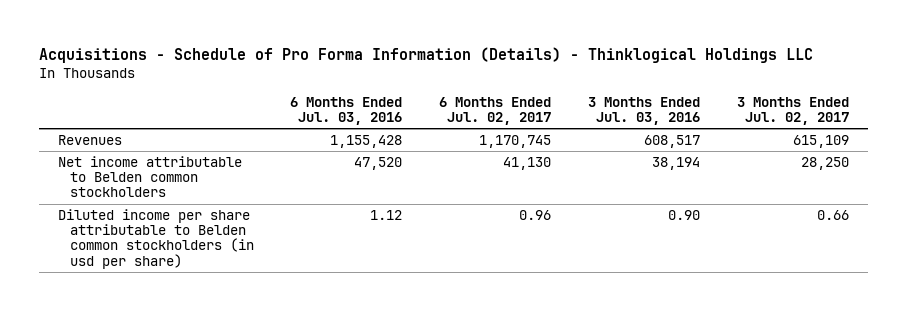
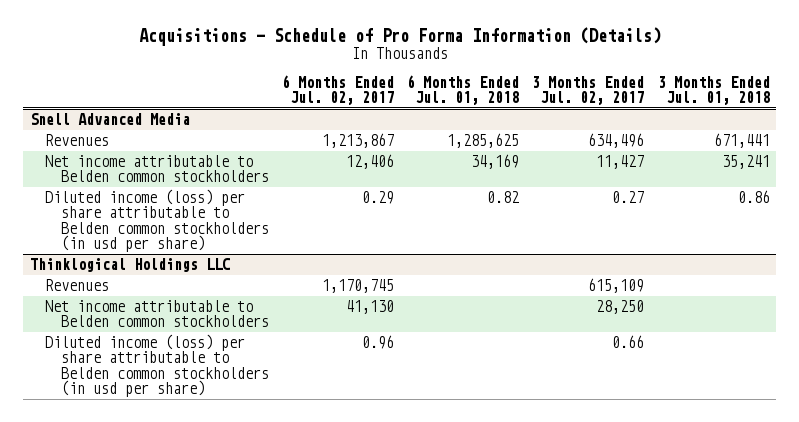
- Acquisitions - Schedule of Pro Forma Information (Details) - Thinklogical Holdings LLC
+ Acquisitions - Schedule of Pro Forma Information (Details)
- | 6 Months Ended Jul. 03, 2016 | 6 Months Ended Jul. 02, 2017 | 3 Months Ended Jul. 03, 2016 | 3 Months Ended Jul. 02, 2017
+ | 6 Months Ended Jul. 02, 2017 | 6 Months Ended Jul. 01, 2018 | 3 Months Ended Jul. 02, 2017 | 3 Months Ended Jul. 01, 2018
+ Snell Advanced Media
+ Revenues | 1,213,867 | 1,285,625 | 634,496 | 671,441
+ Net income attributable to Belden common stockholders | 12,406 | 34,169 | 11,427 | 35,241
+ Diluted income (loss) per share attributable to Belden common stockholders (in usd per share) | 0.29 | 0.82 | 0.27 | 0.86
+ Thinklogical Holdings LLC
- Diluted income per share attributable to Belden common stockholders (in usd per share) | 1.12 | 0.96 | 0.90 | 0.66
+ Diluted income (loss) per share attributable to Belden common stockholders (in usd per share) | 0.96 | | 0.66 |

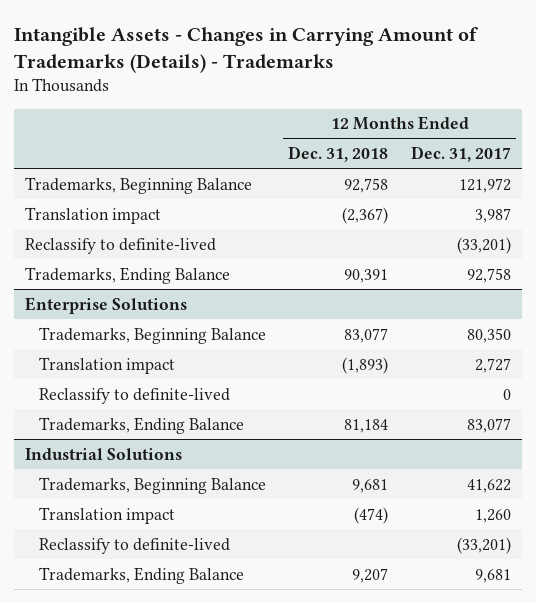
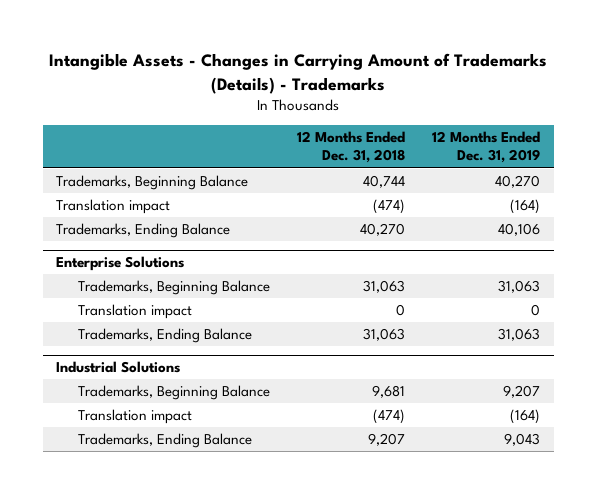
- | 12 Months Ended Dec. 31, 2018 | 12 Months Ended Dec. 31, 2017
+ | 12 Months Ended Dec. 31, 2018 | 12 Months Ended Dec. 31, 2019
- Trademarks, Beginning Balance | 92,758 | 121,972
- Translation impact | (2,367) | 3,987
- Reclassify to definite-lived | | (33,201)
- Trademarks, Ending Balance | 90,391 | 92,758
+ Trademarks, Beginning Balance | 40,744 | 40,270
+ Translation impact | (474) | (164)
+ Trademarks, Ending Balance | 40,270 | 40,106
@ Enterprise Solutions
- Trademarks, Beginning Balance | 83,077 | 80,350
- Translation impact | (1,893) | 2,727
- Reclassify to definite-lived | | 0
- Trademarks, Ending Balance | 81,184 | 83,077
+ Trademarks, Beginning Balance | 31,063 | 31,063
+ Translation impact | 0 | 0
+ Trademarks, Ending Balance | 31,063 | 31,063
@ Industrial Solutions
- Reclassify to definite-lived | | (33,201)

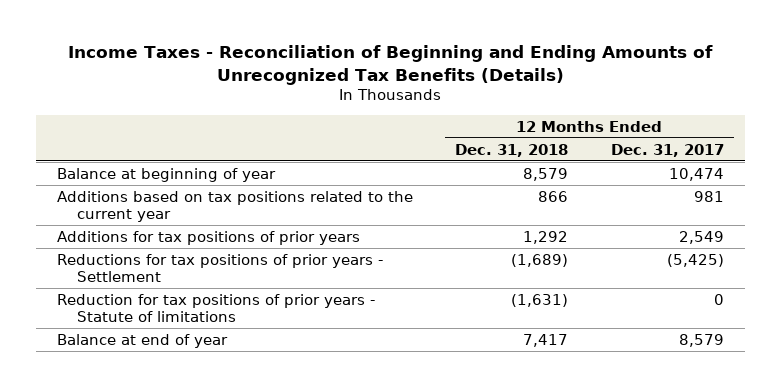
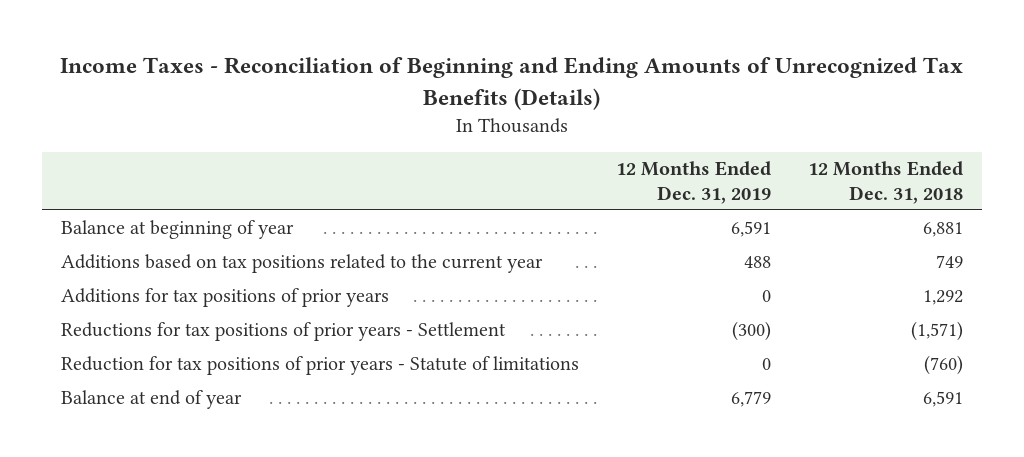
- | 12 Months Ended Dec. 31, 2018 | 12 Months Ended Dec. 31, 2017
+ | 12 Months Ended Dec. 31, 2019 | 12 Months Ended Dec. 31, 2018
- Balance at beginning of year | 8,579 | 10,474
- Additions based on tax positions related to the current year | 866 | 981
+ Balance at beginning of year | 6,591 | 6,881
+ Additions based on tax positions related to the current year | 488 | 749
- Reductions for tax positions of prior years - Settlement | (1,689) | (5,425)
- Reduction for tax positions of prior years - Statute of limitations | (1,631) | 0
- Balance at end of year | 7,417 | 8,579
+ Reductions for tax positions of prior years - Settlement | (300) | (1,571)
+ Reduction for tax positions of prior years - Statute of limitations | 0 | (760)
+ Balance at end of year | 6,779 | 6,591

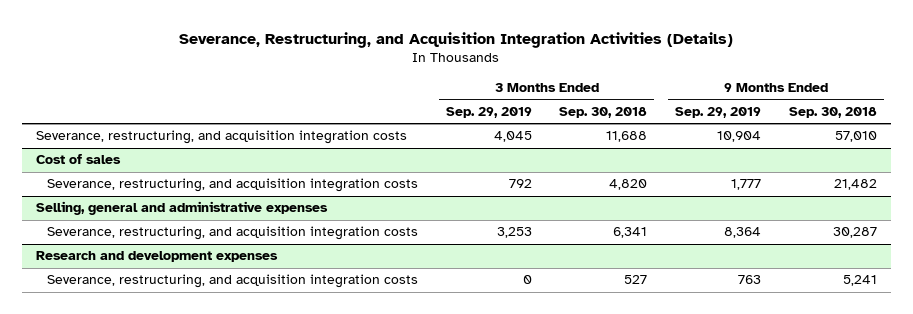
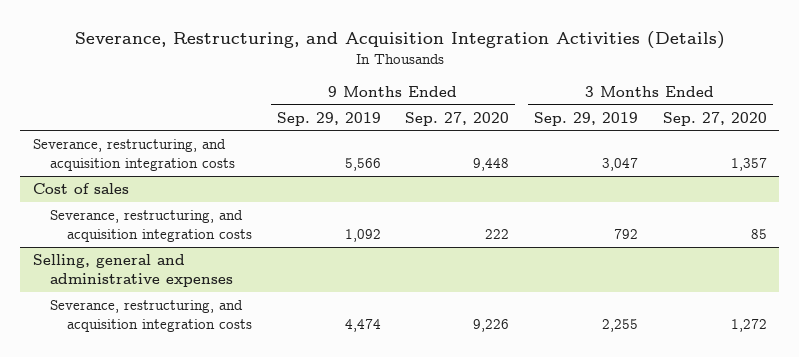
- | 3 Months Ended Sep. 29, 2019 | 3 Months Ended Sep. 30, 2018 | 9 Months Ended Sep. 29, 2019 | 9 Months Ended Sep. 30, 2018
+ | 9 Months Ended Sep. 29, 2019 | 9 Months Ended Sep. 27, 2020 | 3 Months Ended Sep. 29, 2019 | 3 Months Ended Sep. 27, 2020
- Severance, restructuring, and acquisition integration costs | 4,045 | 11,688 | 10,904 | 57,010
+ Severance, restructuring, and acquisition integration costs | 5,566 | 9,448 | 3,047 | 1,357
@ Cost of sales
- Severance, restructuring, and acquisition integration costs | 792 | 4,820 | 1,777 | 21,482
+ Severance, restructuring, and acquisition integration costs | 1,092 | 222 | 792 | 85
@ Selling, general and administrative expenses
- Severance, restructuring, and acquisition integration costs | 3,253 | 6,341 | 8,364 | 30,287
- Research and development expenses
- Severance, restructuring, and acquisition integration costs | 0 | 527 | 763 | 5,241
@ Selling, general and administrative expenses
+ Severance, restructuring, and acquisition integration costs | 4,474 | 9,226 | 2,255 | 1,272

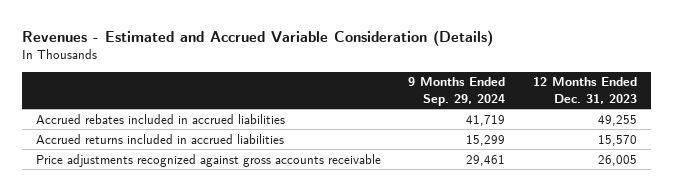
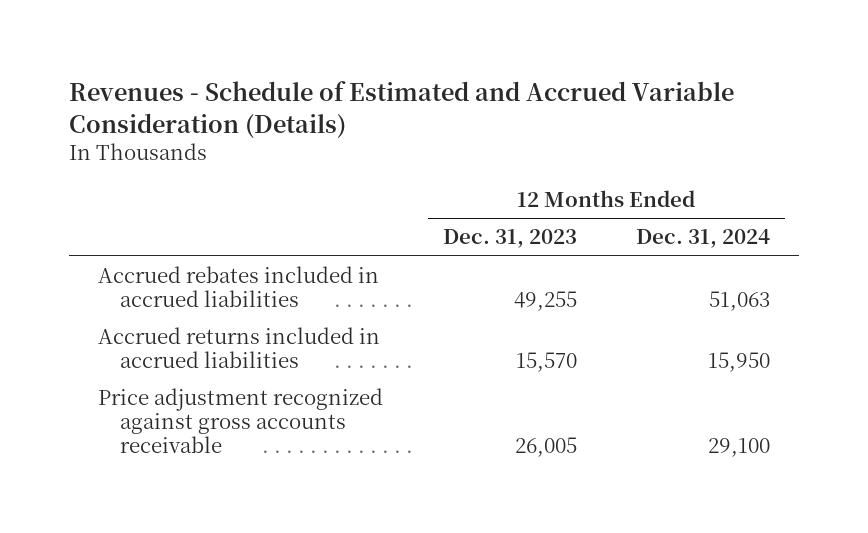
- Revenues - Estimated and Accrued Variable Consideration (Details)
+ Revenues - Schedule of Estimated and Accrued Variable Consideration (Details)
- | 9 Months Ended Sep. 29, 2024 | 12 Months Ended Dec. 31, 2023
+ | 12 Months Ended Dec. 31, 2023 | 12 Months Ended Dec. 31, 2024
- Price adjustments recognized against gross accounts receivable | 29,461 | 26,005
+ Price adjustment recognized against gross accounts receivable | 26,005 | 29,100

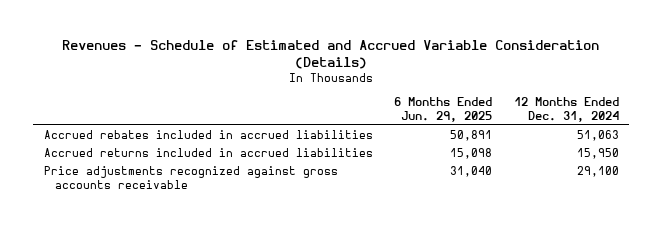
- | 12 Months Ended Dec. 31, 2023 | 12 Months Ended Dec. 31, 2024
+ | 6 Months Ended Jun. 29, 2025 | 12 Months Ended Dec. 31, 2024
- Price adjustment recognized against gross accounts receivable | 26,005 | 29,100
+ Price adjustments recognized against gross accounts receivable | 31,040 | 29,100

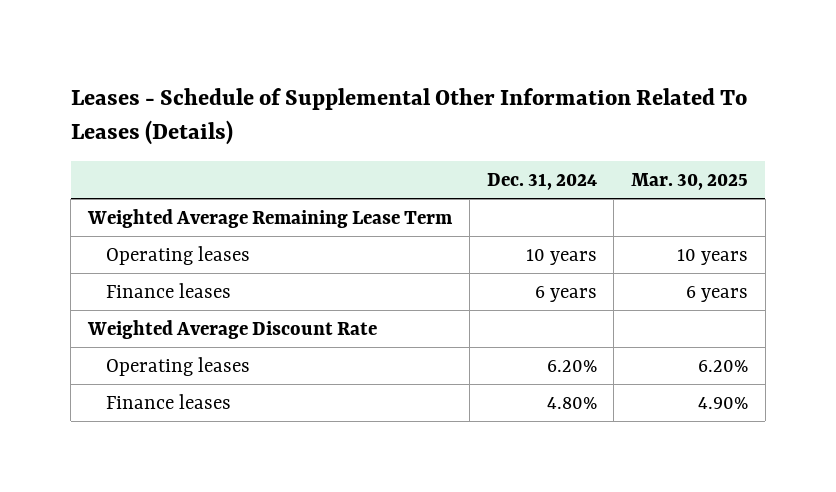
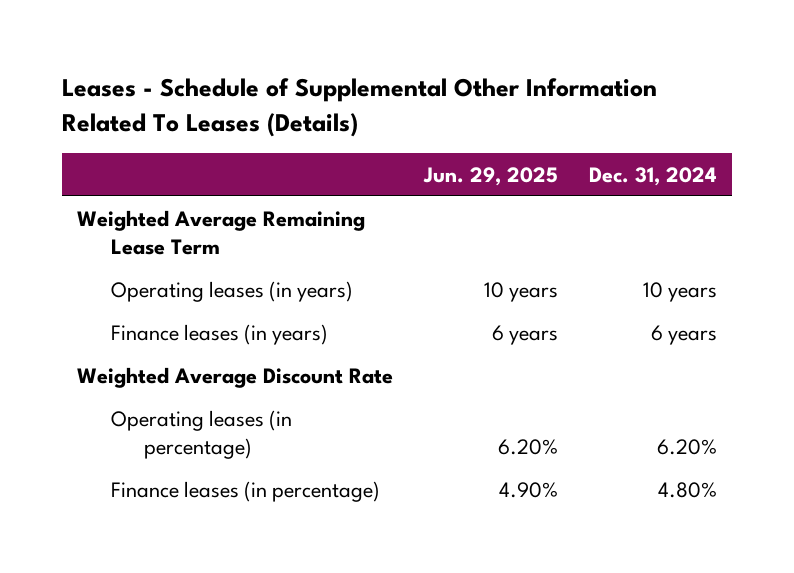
- | Dec. 31, 2024 | Mar. 30, 2025
+ | Jun. 29, 2025 | Dec. 31, 2024
- Operating leases | 10 years | 10 years
- Finance leases | 6 years | 6 years
+ Operating leases (in years) | 10 years | 10 years
+ Finance leases (in years) | 6 years | 6 years
- Operating leases | 6.20% | 6.20%
- Finance leases | 4.80% | 4.90%
+ Operating leases (in percentage) | 6.20% | 6.20%
+ Finance leases (in percentage) | 4.90% | 4.80%

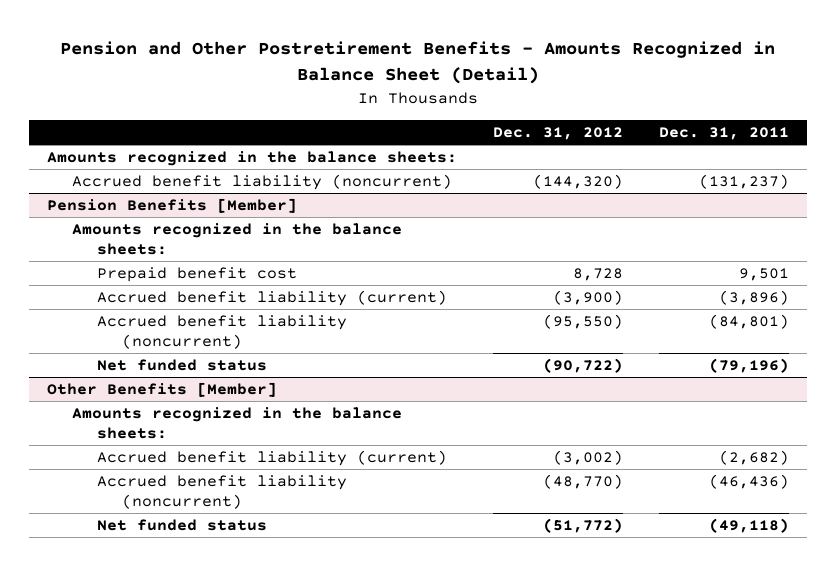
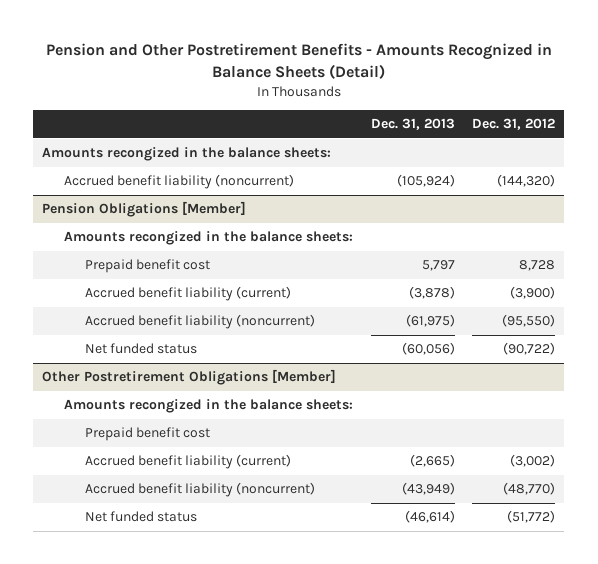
- Pension and Other Postretirement Benefits - Amounts Recognized in Balance Sheet (Detail)
+ Pension and Other Postretirement Benefits - Amounts Recognized in Balance Sheets (Detail)
- | Dec. 31, 2012 | Dec. 31, 2011
+ | Dec. 31, 2013 | Dec. 31, 2012
- Amounts recognized in the balance sheets:
+ Amounts recongized in the balance sheets:
- Pension Benefits [Member]
- Amounts recognized in the balance sheets:
+ Pension Obligations [Member]
+ Amounts recongized in the balance sheets:
- Other Benefits [Member]
- Amounts recognized in the balance sheets:
+ Other Postretirement Obligations [Member]
+ Amounts recongized in the balance sheets:
+ Prepaid benefit cost

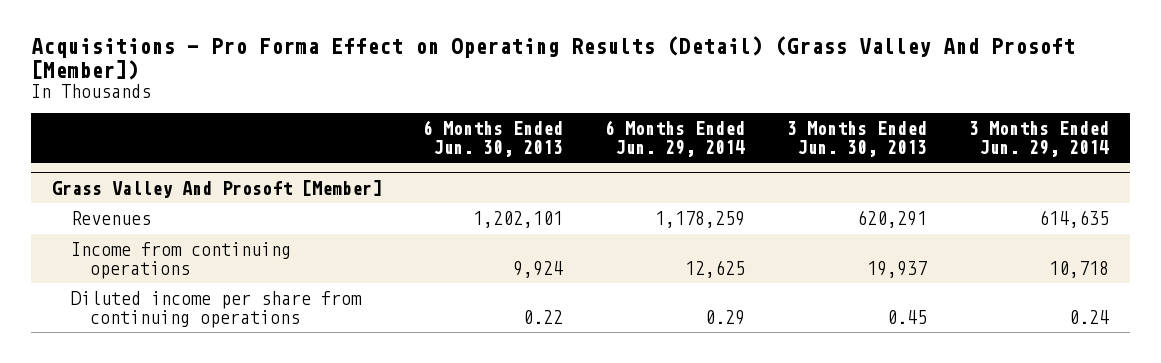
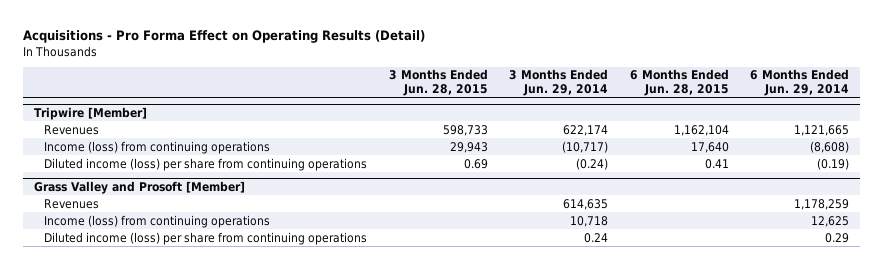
- Acquisitions - Pro Forma Effect on Operating Results (Detail) (Grass Valley And Prosoft [Member])
+ Acquisitions - Pro Forma Effect on Operating Results (Detail)
- | 6 Months Ended Jun. 30, 2013 | 6 Months Ended Jun. 29, 2014 | 3 Months Ended Jun. 30, 2013 | 3 Months Ended Jun. 29, 2014
+ | 3 Months Ended Jun. 28, 2015 | 3 Months Ended Jun. 29, 2014 | 6 Months Ended Jun. 28, 2015 | 6 Months Ended Jun. 29, 2014
- Grass Valley And Prosoft [Member]
+ Tripwire [Member]
+ Revenues | 598,733 | 622,174 | 1,162,104 | 1,121,665
+ Income (loss) from continuing operations | 29,943 | (10,717) | 17,640 | (8,608)
+ Diluted income (loss) per share from continuing operations | 0.69 | (0.24) | 0.41 | (0.19)
+ Grass Valley and Prosoft [Member]
- Income from continuing operations | 9,924 | 12,625 | 19,937 | 10,718
- Diluted income per share from continuing operations | 0.22 | 0.29 | 0.45 | 0.24
+ Income (loss) from continuing operations | | 10,718 | | 12,625
+ Diluted income (loss) per share from continuing operations | | 0.24 | | 0.29

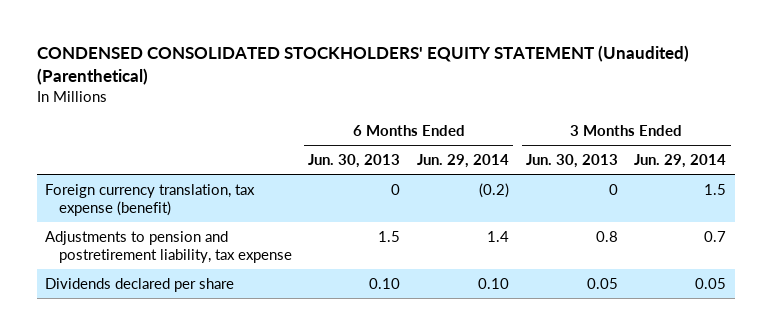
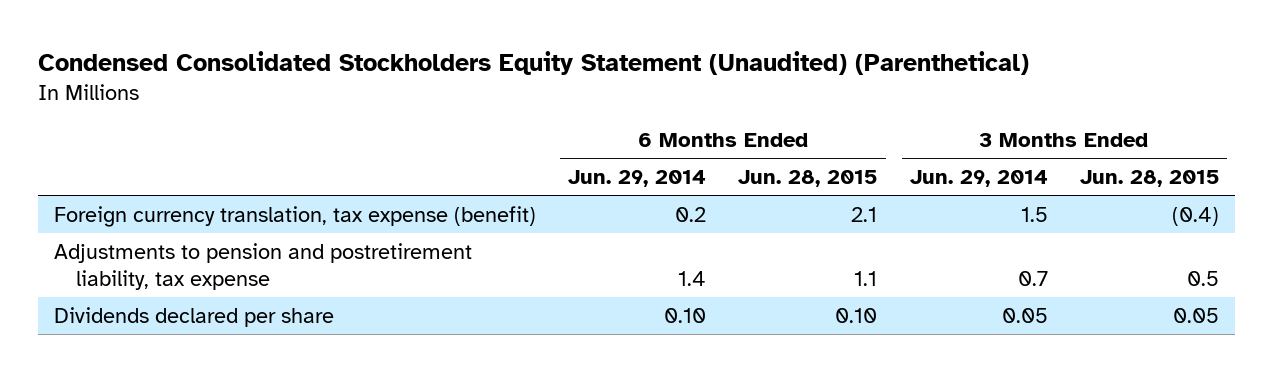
- CONDENSED CONSOLIDATED STOCKHOLDERS' EQUITY STATEMENT (Unaudited) (Parenthetical)
+ Condensed Consolidated Stockholders Equity Statement (Unaudited) (Parenthetical)
- | 6 Months Ended Jun. 30, 2013 | 6 Months Ended Jun. 29, 2014 | 3 Months Ended Jun. 30, 2013 | 3 Months Ended Jun. 29, 2014
+ | 6 Months Ended Jun. 29, 2014 | 6 Months Ended Jun. 28, 2015 | 3 Months Ended Jun. 29, 2014 | 3 Months Ended Jun. 28, 2015
- Foreign currency translation, tax expense (benefit) | 0 | (0.2) | 0 | 1.5
+ Foreign currency translation, tax expense (benefit) | 0.2 | 2.1 | 1.5 | (0.4)

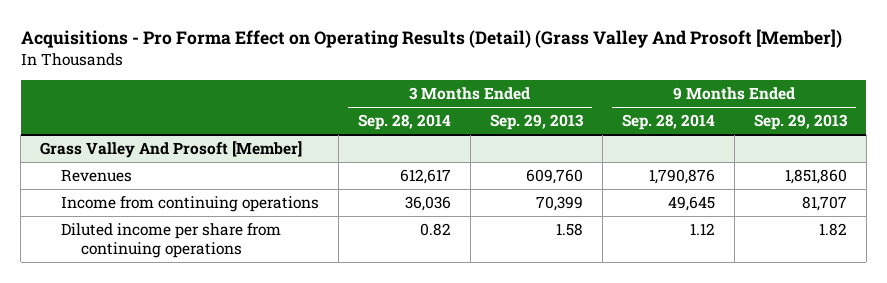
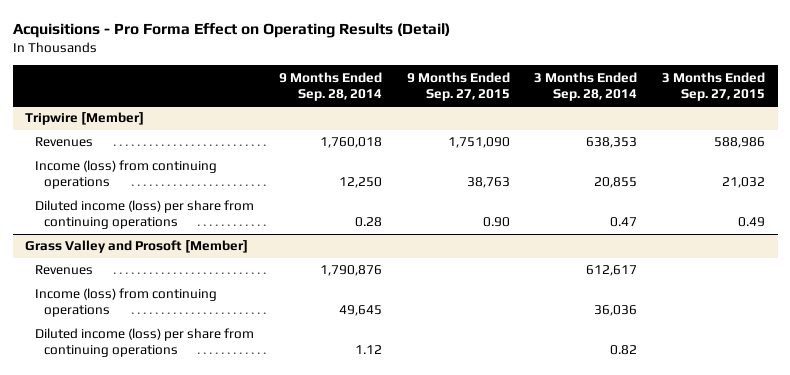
- Acquisitions - Pro Forma Effect on Operating Results (Detail) (Grass Valley And Prosoft [Member])
+ Acquisitions - Pro Forma Effect on Operating Results (Detail)
- | 3 Months Ended Sep. 28, 2014 | 3 Months Ended Sep. 29, 2013 | 9 Months Ended Sep. 28, 2014 | 9 Months Ended Sep. 29, 2013
+ | 9 Months Ended Sep. 28, 2014 | 9 Months Ended Sep. 27, 2015 | 3 Months Ended Sep. 28, 2014 | 3 Months Ended Sep. 27, 2015
- Grass Valley And Prosoft [Member]
+ Tripwire [Member]
+ Revenues | 1,760,018 | 1,751,090 | 638,353 | 588,986
+ Income (loss) from continuing operations | 12,250 | 38,763 | 20,855 | 21,032
+ Diluted income (loss) per share from continuing operations | 0.28 | 0.90 | 0.47 | 0.49
+ Grass Valley and Prosoft [Member]
- Income from continuing operations | 36,036 | 70,399 | 49,645 | 81,707
- Diluted income per share from continuing operations | 0.82 | 1.58 | 1.12 | 1.82
+ Income (loss) from continuing operations | 49,645 | | 36,036 |
+ Diluted income (loss) per share from continuing operations | 1.12 | | 0.82 |

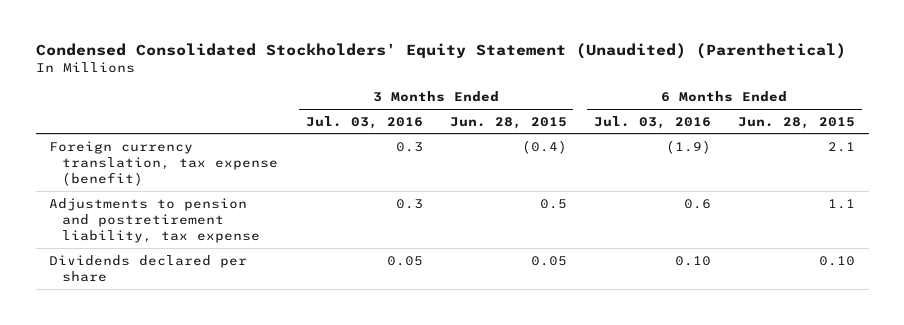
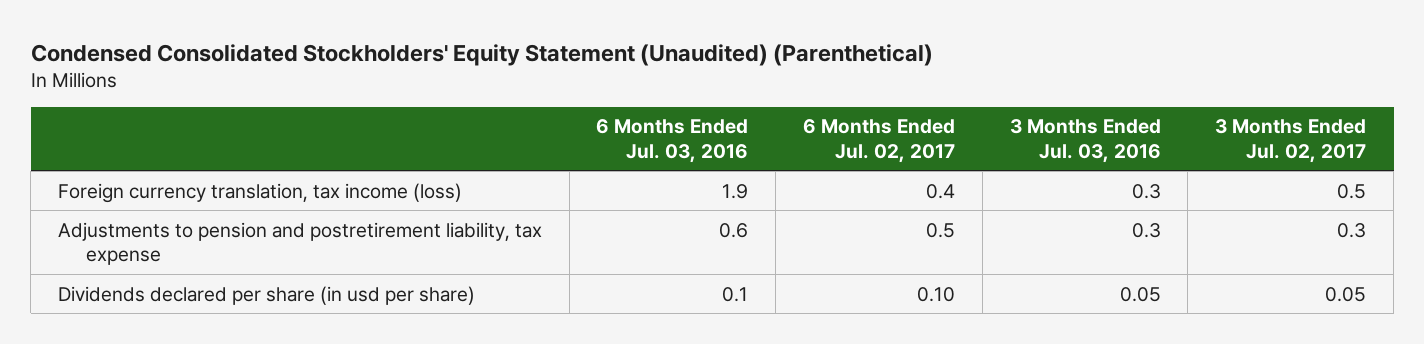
- | 3 Months Ended Jul. 03, 2016 | 3 Months Ended Jun. 28, 2015 | 6 Months Ended Jul. 03, 2016 | 6 Months Ended Jun. 28, 2015
+ | 6 Months Ended Jul. 03, 2016 | 6 Months Ended Jul. 02, 2017 | 3 Months Ended Jul. 03, 2016 | 3 Months Ended Jul. 02, 2017
- Foreign currency translation, tax expense (benefit) | 0.3 | (0.4) | (1.9) | 2.1
+ Foreign currency translation, tax income (loss) | 1.9 | 0.4 | 0.3 | 0.5
- Dividends declared per share | 0.05 | 0.05 | 0.10 | 0.10
+ Dividends declared per share (in usd per share) | 0.1 | 0.10 | 0.05 | 0.05

